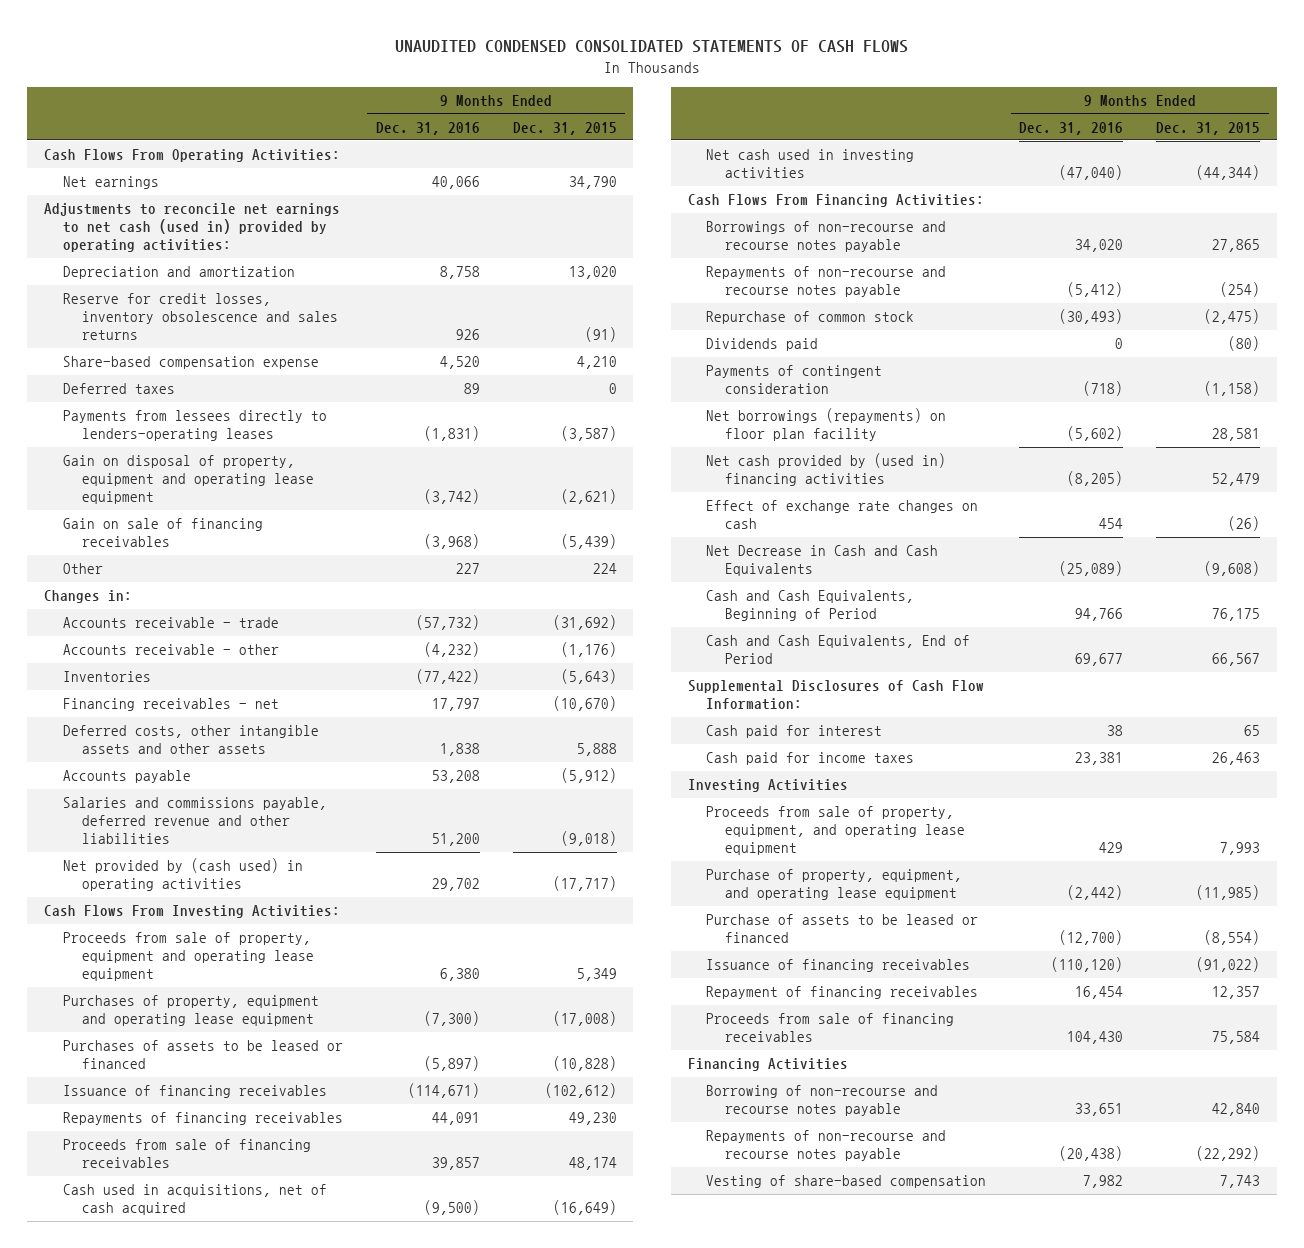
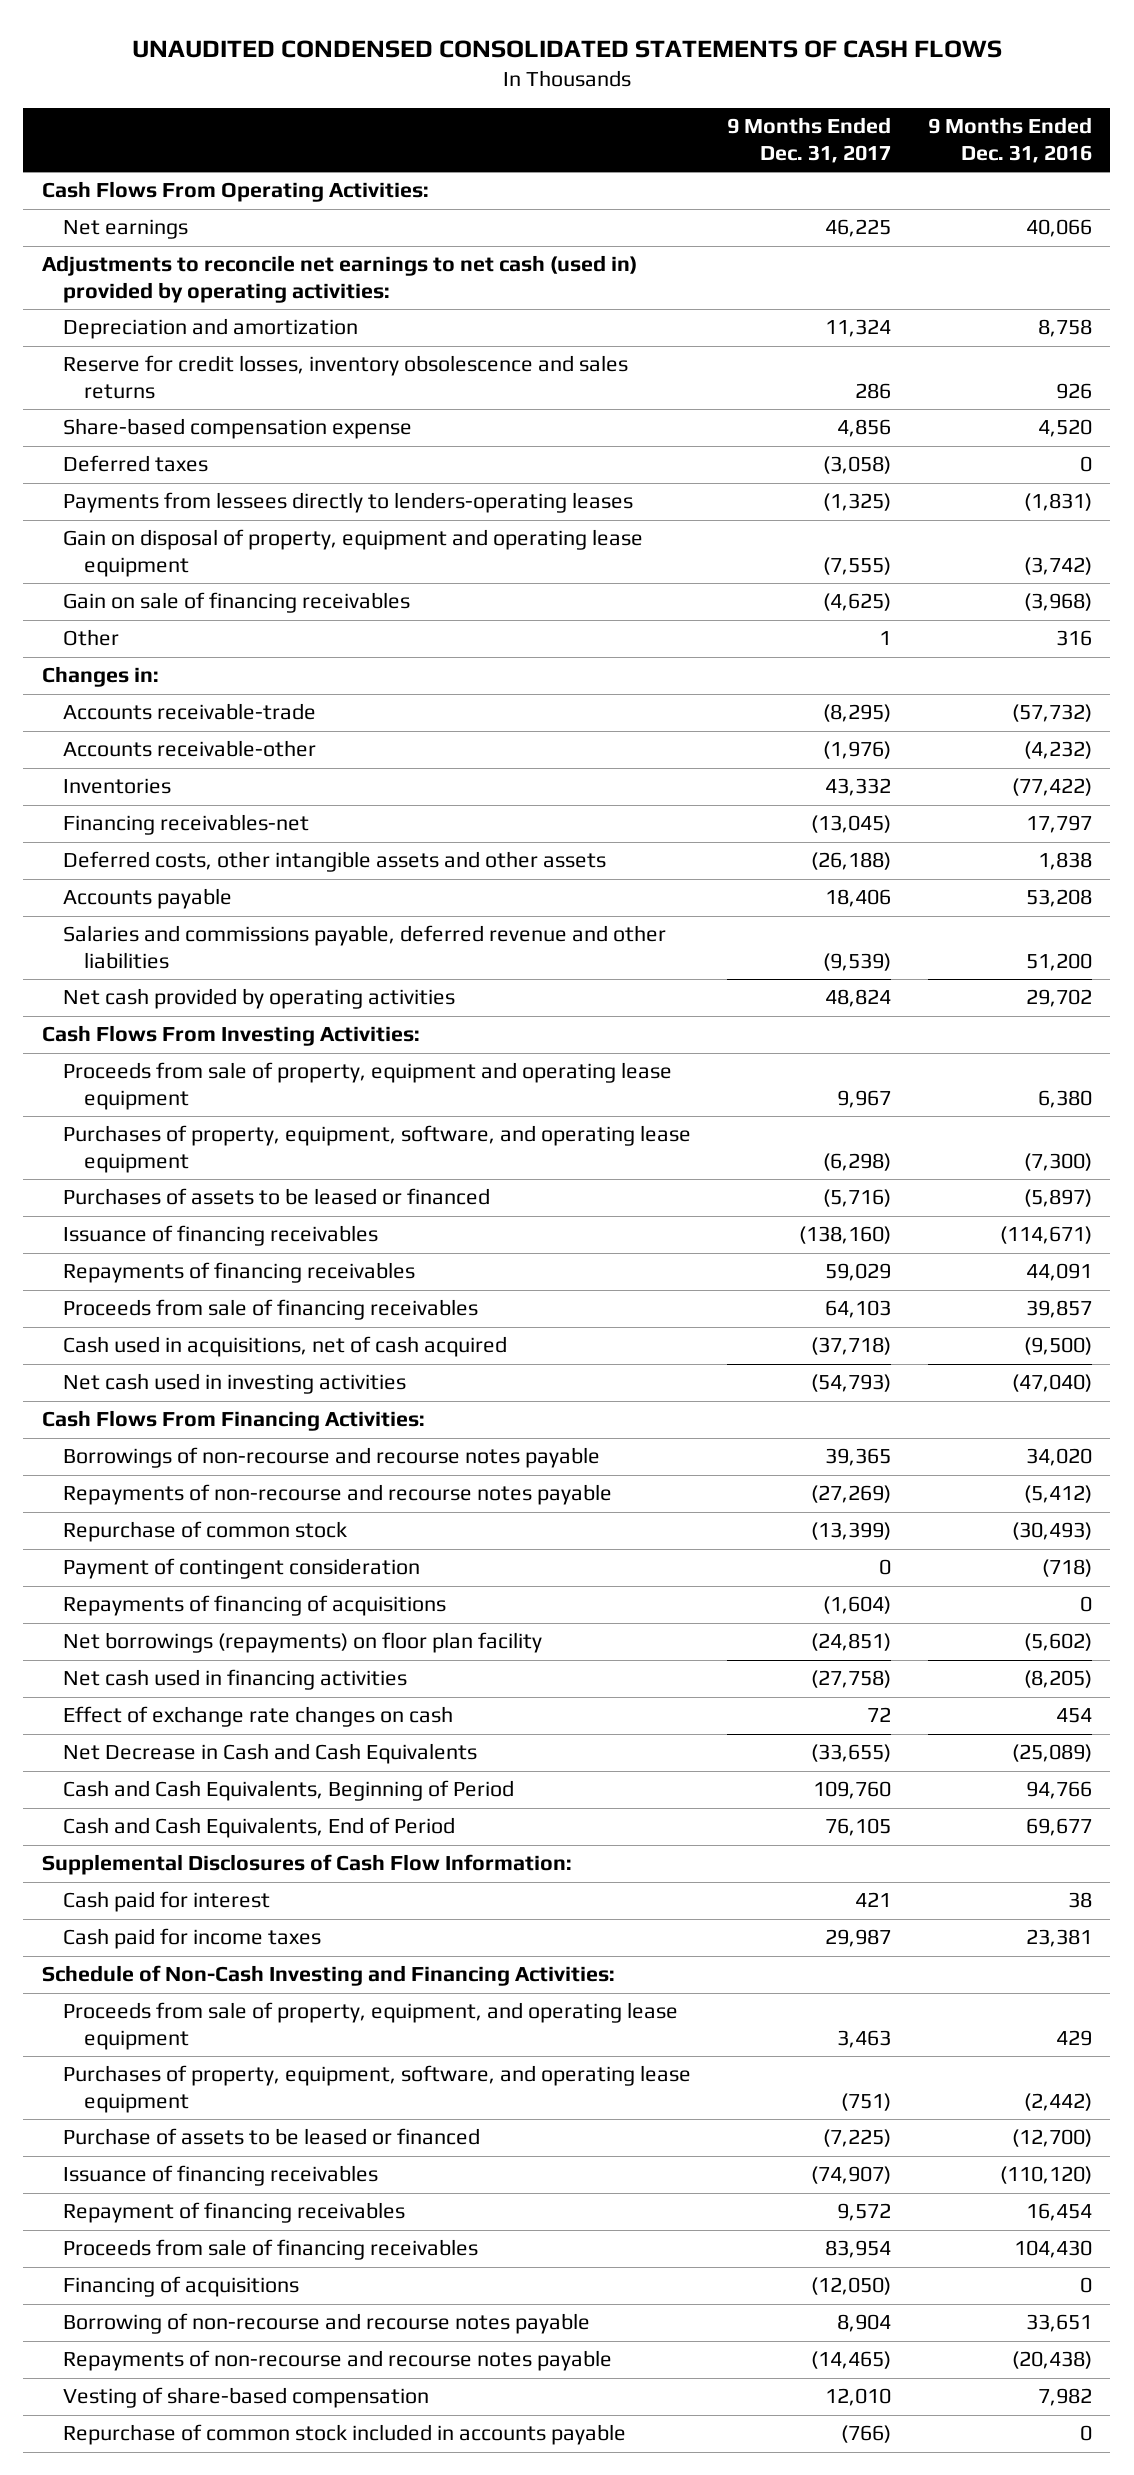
- | 9 Months Ended Dec. 31, 2016 | 9 Months Ended Dec. 31, 2015
+ | 9 Months Ended Dec. 31, 2017 | 9 Months Ended Dec. 31, 2016
- Deferred taxes | 89 | 0
+ Deferred taxes | (3,058) | 0
- Other | 227 | 224
+ Other | 1 | 316
- Accounts receivable - trade | (57,732) | (31,692)
- Accounts receivable - other | (4,232) | (1,176)
+ Accounts receivable-trade | (8,295) | (57,732)
+ Accounts receivable-other | (1,976) | (4,232)
- Financing receivables - net | 17,797 | (10,670)
+ Financing receivables-net | (13,045) | 17,797
- Net provided by (cash used) in operating activities | 29,702 | (17,717)
+ Net cash provided by operating activities | 48,824 | 29,702
- Purchases of property, equipment and operating lease equipment | (7,300) | (17,008)
+ Purchases of property, equipment, software, and operating lease equipment | (6,298) | (7,300)
- Dividends paid | 0 | (80)
- Payments of contingent consideration | (718) | (1,158)
+ Payment of contingent consideration | 0 | (718)
+ Repayments of financing of acquisitions | (1,604) | 0
- Net cash provided by (used in) financing activities | (8,205) | 52,479
+ Net cash used in financing activities | (27,758) | (8,205)
- Investing Activities
+ Schedule of Non-Cash Investing and Financing Activities:
- Purchase of property, equipment, and operating lease equipment | (2,442) | (11,985)
+ Purchases of property, equipment, software, and operating lease equipment | (751) | (2,442)
- Financing Activities
+ Financing of acquisitions | (12,050) | 0
+ Repurchase of common stock included in accounts payable | (766) | 0

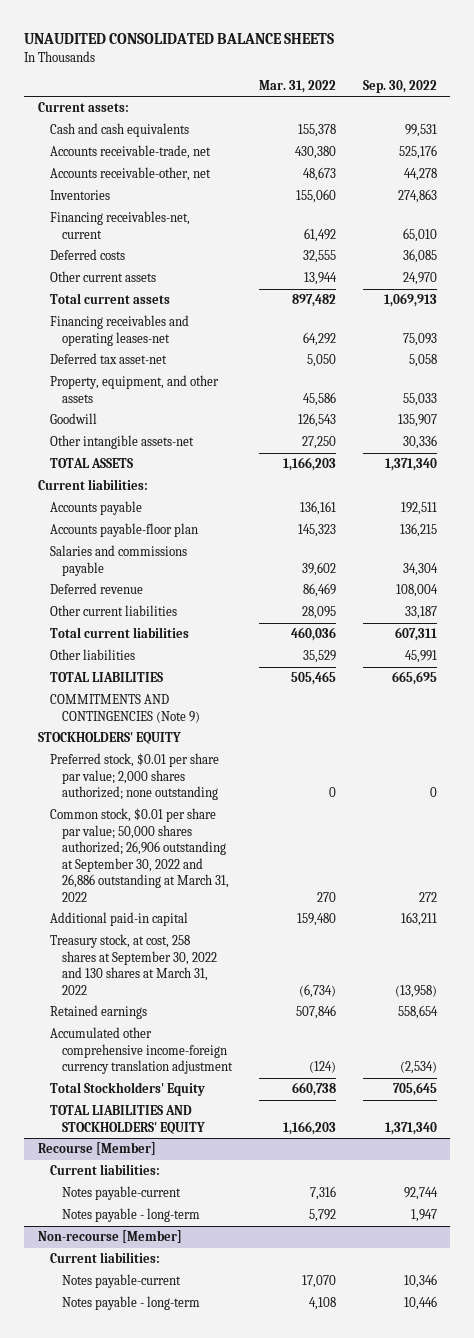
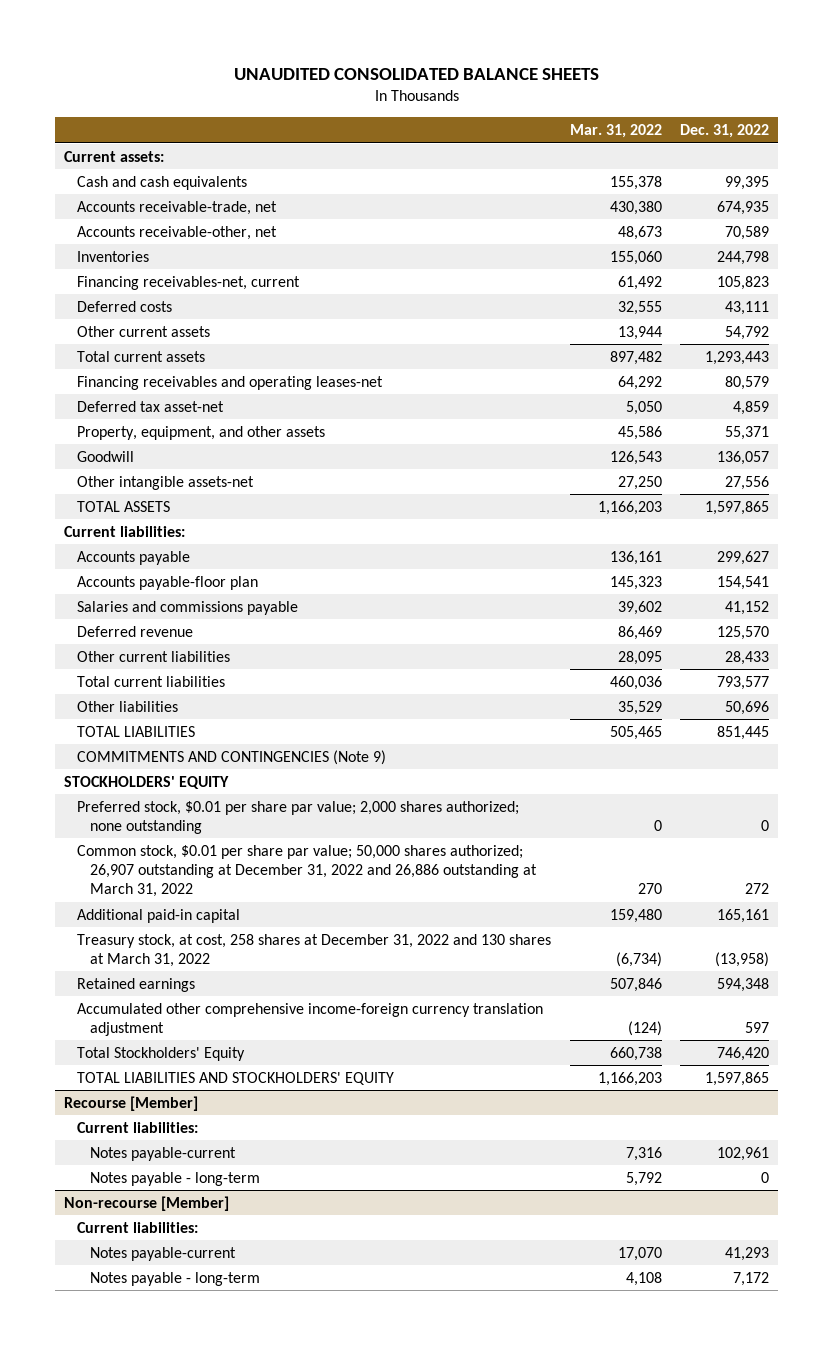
- | Mar. 31, 2022 | Sep. 30, 2022
+ | Mar. 31, 2022 | Dec. 31, 2022
- Common stock, $0.01 per share par value; 50,000 shares authorized; 26,906 outstanding at September 30, 2022 and 26,886 outstanding at March 31, 2022 | 270 | 272
+ Common stock, $0.01 per share par value; 50,000 shares authorized; 26,907 outstanding at December 31, 2022 and 26,886 outstanding at March 31, 2022 | 270 | 272
- Treasury stock, at cost, 258 shares at September 30, 2022 and 130 shares at March 31, 2022 | (6,734) | (13,958)
+ Treasury stock, at cost, 258 shares at December 31, 2022 and 130 shares at March 31, 2022 | (6,734) | (13,958)

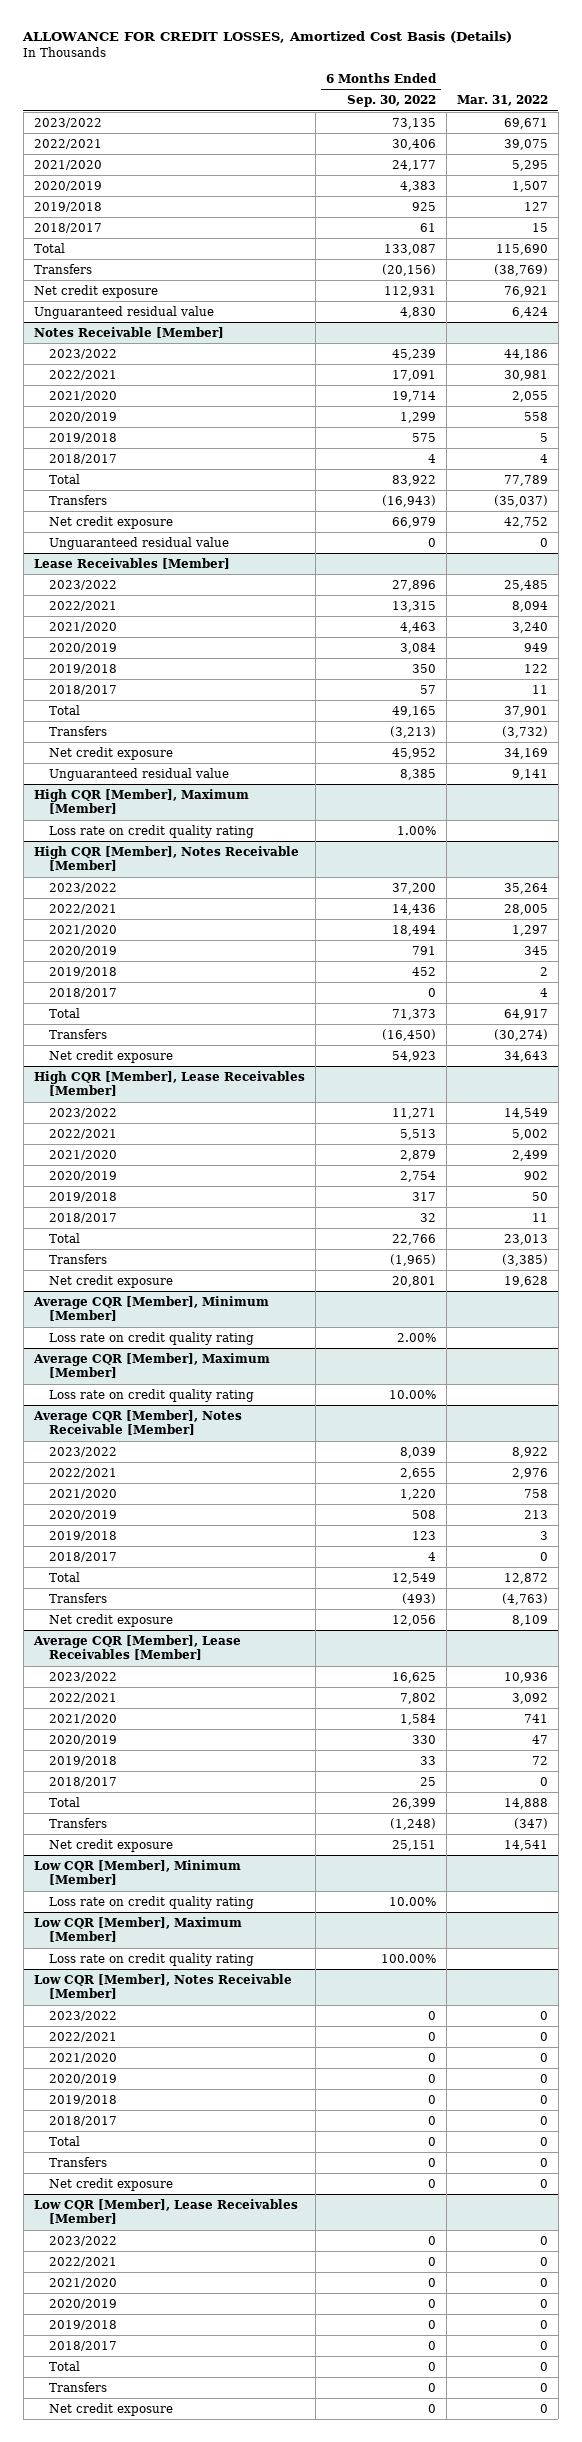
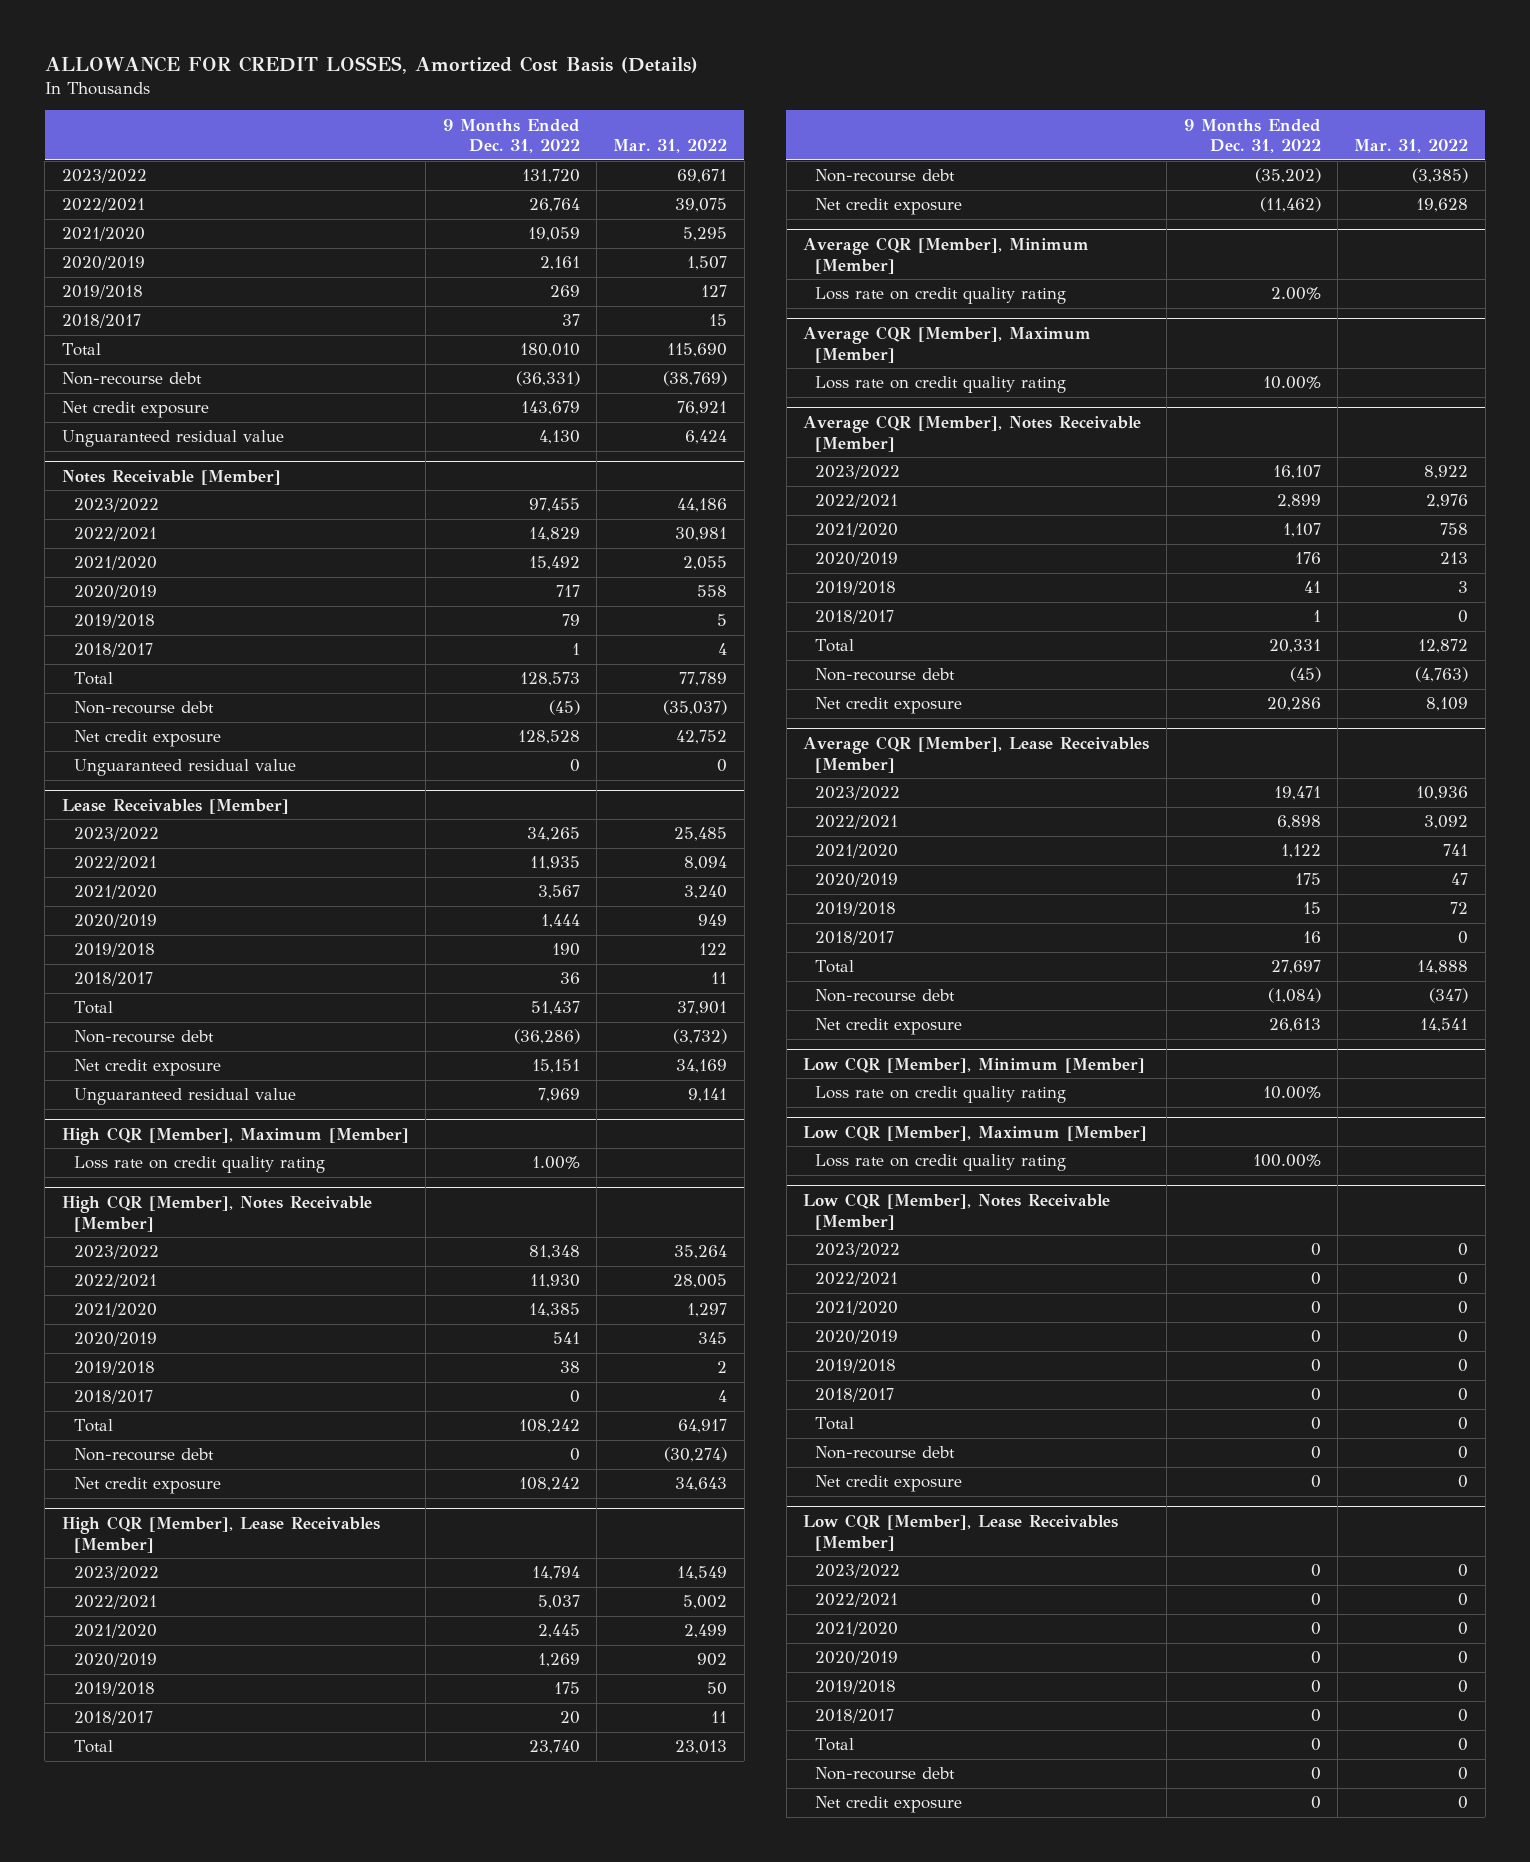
- | 6 Months Ended Sep. 30, 2022 | Mar. 31, 2022
+ | 9 Months Ended Dec. 31, 2022 | Mar. 31, 2022
- Transfers | (20,156) | (38,769)
+ Non-recourse debt | (36,331) | (38,769)
@ Notes Receivable [Member]
- Transfers | (16,943) | (35,037)
+ Non-recourse debt | (45) | (35,037)
@ Lease Receivables [Member]
- Transfers | (3,213) | (3,732)
+ Non-recourse debt | (36,286) | (3,732)
@ High CQR [Member], Notes Receivable [Member]
- Transfers | (16,450) | (30,274)
+ Non-recourse debt | 0 | (30,274)
@ High CQR [Member], Lease Receivables [Member]
- Transfers | (1,965) | (3,385)
+ Non-recourse debt | (35,202) | (3,385)
@ Average CQR [Member], Notes Receivable [Member]
- Transfers | (493) | (4,763)
+ Non-recourse debt | (45) | (4,763)
@ Average CQR [Member], Lease Receivables [Member]
- Transfers | (1,248) | (347)
+ Non-recourse debt | (1,084) | (347)
@ Low CQR [Member], Notes Receivable [Member]
- Transfers | 0 | 0
+ Non-recourse debt | 0 | 0
@ Low CQR [Member], Lease Receivables [Member]
- Transfers | 0 | 0
+ Non-recourse debt | 0 | 0

